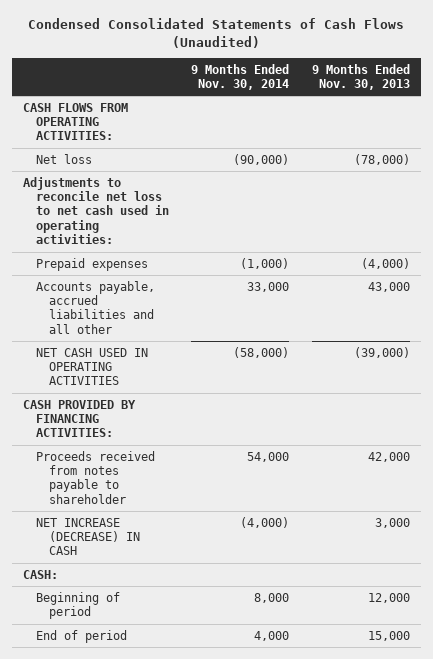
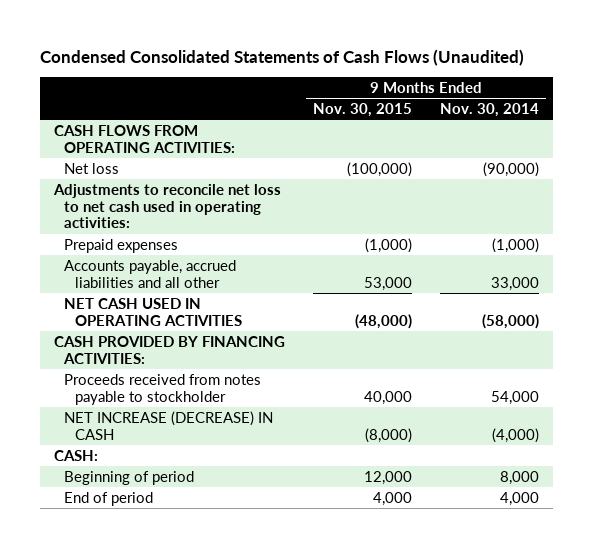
- | 9 Months Ended Nov. 30, 2014 | 9 Months Ended Nov. 30, 2013
+ | 9 Months Ended Nov. 30, 2015 | 9 Months Ended Nov. 30, 2014
- Proceeds received from notes payable to shareholder | 54,000 | 42,000
+ Proceeds received from notes payable to stockholder | 40,000 | 54,000

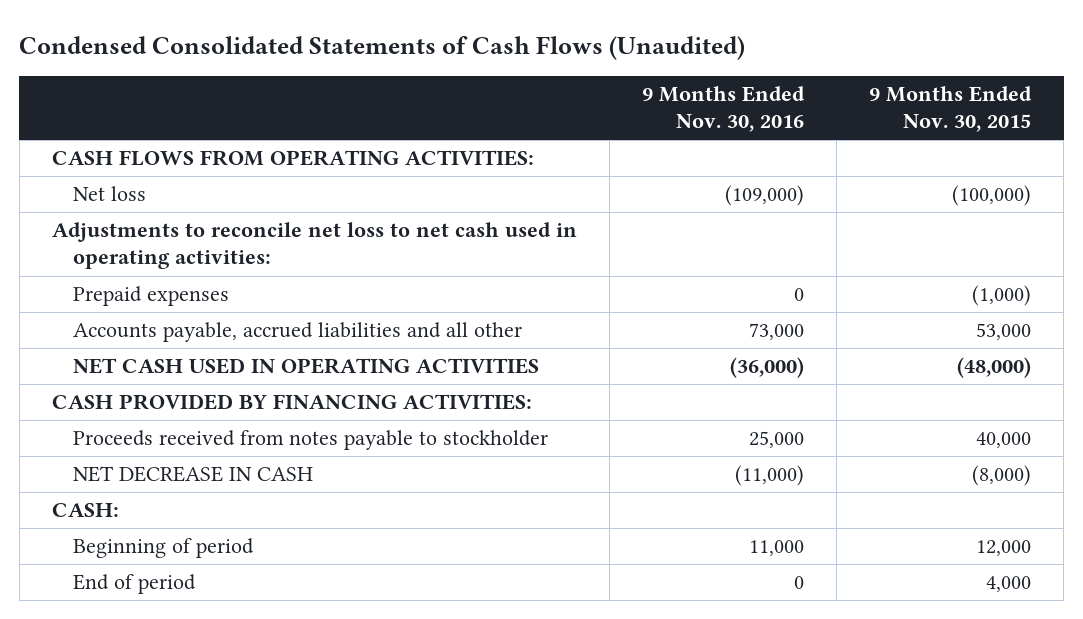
- | 9 Months Ended Nov. 30, 2015 | 9 Months Ended Nov. 30, 2014
+ | 9 Months Ended Nov. 30, 2016 | 9 Months Ended Nov. 30, 2015
- NET INCREASE (DECREASE) IN CASH | (8,000) | (4,000)
+ NET DECREASE IN CASH | (11,000) | (8,000)

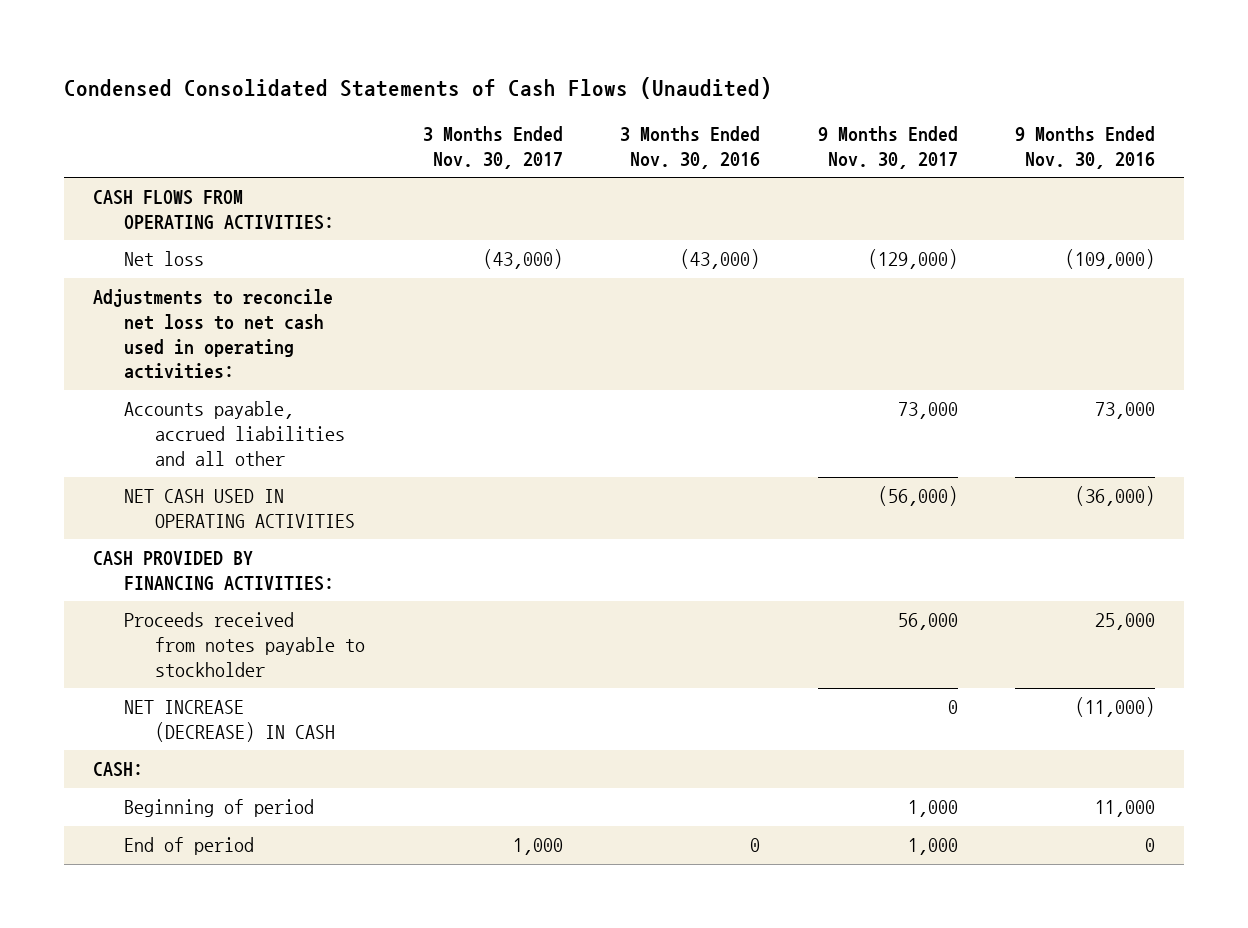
- | 9 Months Ended Nov. 30, 2016 | 9 Months Ended Nov. 30, 2015
+ | 3 Months Ended Nov. 30, 2017 | 3 Months Ended Nov. 30, 2016 | 9 Months Ended Nov. 30, 2017 | 9 Months Ended Nov. 30, 2016
- Prepaid expenses | 0 | (1,000)
- NET DECREASE IN CASH | (11,000) | (8,000)
+ NET INCREASE (DECREASE) IN CASH | | | 0 | (11,000)

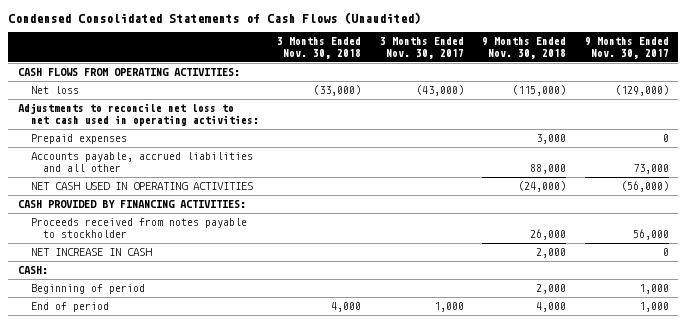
- | 3 Months Ended Nov. 30, 2017 | 3 Months Ended Nov. 30, 2016 | 9 Months Ended Nov. 30, 2017 | 9 Months Ended Nov. 30, 2016
+ | 3 Months Ended Nov. 30, 2018 | 3 Months Ended Nov. 30, 2017 | 9 Months Ended Nov. 30, 2018 | 9 Months Ended Nov. 30, 2017
+ Prepaid expenses | | | 3,000 | 0
- NET INCREASE (DECREASE) IN CASH | | | 0 | (11,000)
+ NET INCREASE IN CASH | | | 2,000 | 0

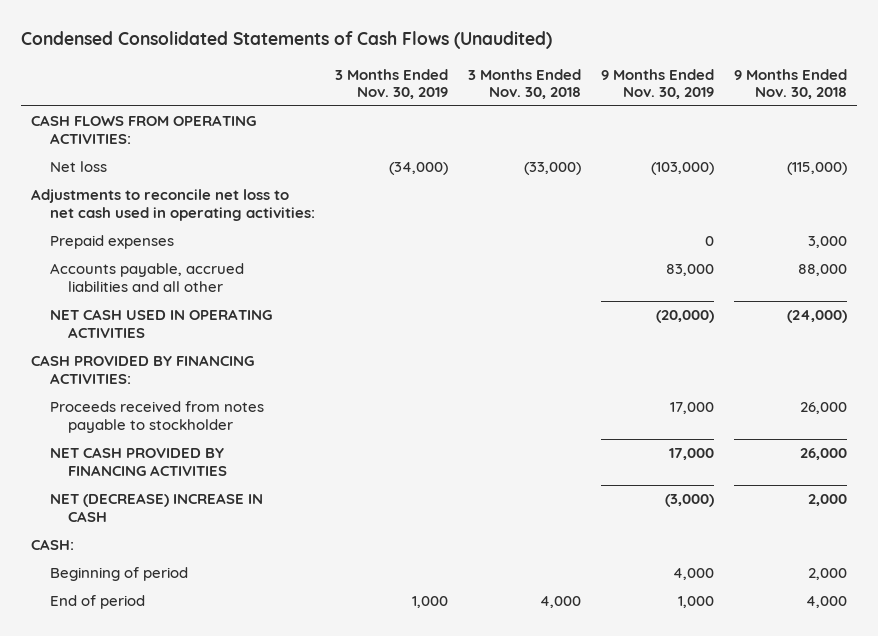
- | 3 Months Ended Nov. 30, 2018 | 3 Months Ended Nov. 30, 2017 | 9 Months Ended Nov. 30, 2018 | 9 Months Ended Nov. 30, 2017
+ | 3 Months Ended Nov. 30, 2019 | 3 Months Ended Nov. 30, 2018 | 9 Months Ended Nov. 30, 2019 | 9 Months Ended Nov. 30, 2018
- NET INCREASE IN CASH | | | 2,000 | 0
+ NET CASH PROVIDED BY FINANCING ACTIVITIES | | | 17,000 | 26,000
+ NET (DECREASE) INCREASE IN CASH | | | (3,000) | 2,000

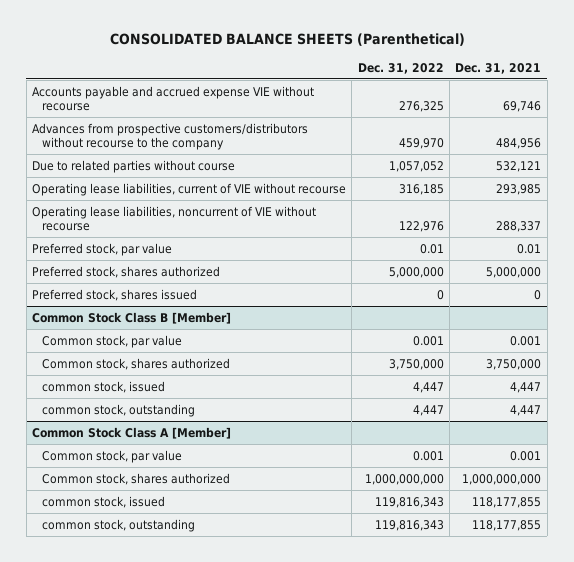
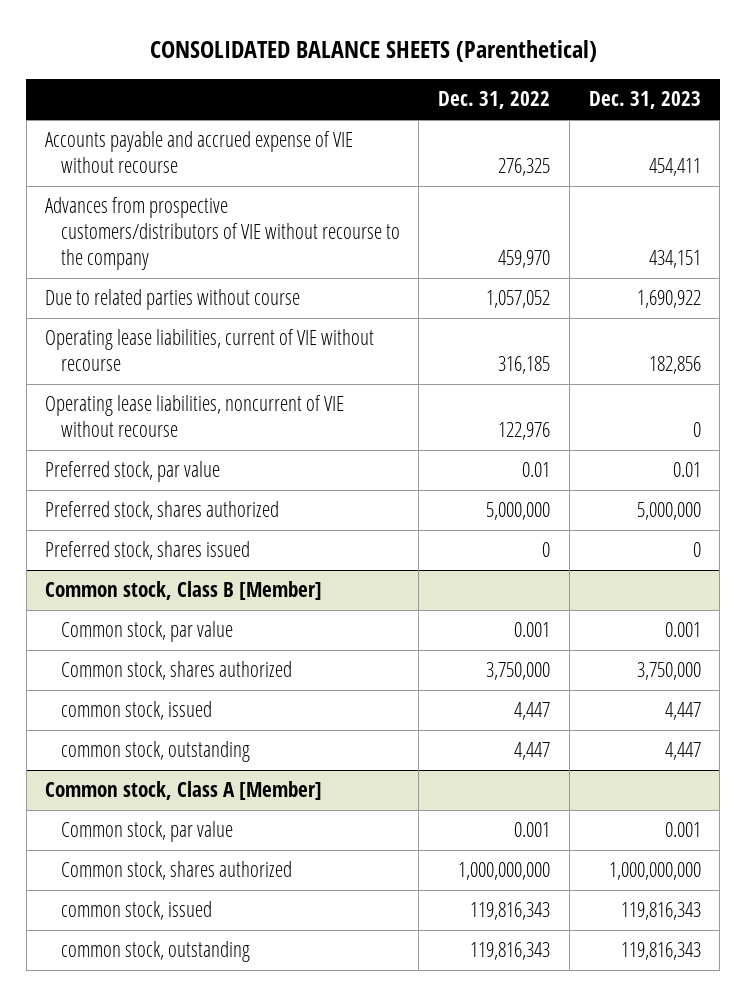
- | Dec. 31, 2022 | Dec. 31, 2021
+ | Dec. 31, 2022 | Dec. 31, 2023
- Accounts payable and accrued expense VIE without recourse | 276,325 | 69,746
- Advances from prospective customers/distributors without recourse to the company | 459,970 | 484,956
+ Accounts payable and accrued expense of VIE without recourse | 276,325 | 454,411
+ Advances from prospective customers/distributors of VIE without recourse to the company | 459,970 | 434,151
- Common Stock Class B [Member]
+ Common stock, Class B [Member]
- Common Stock Class A [Member]
+ Common stock, Class A [Member]

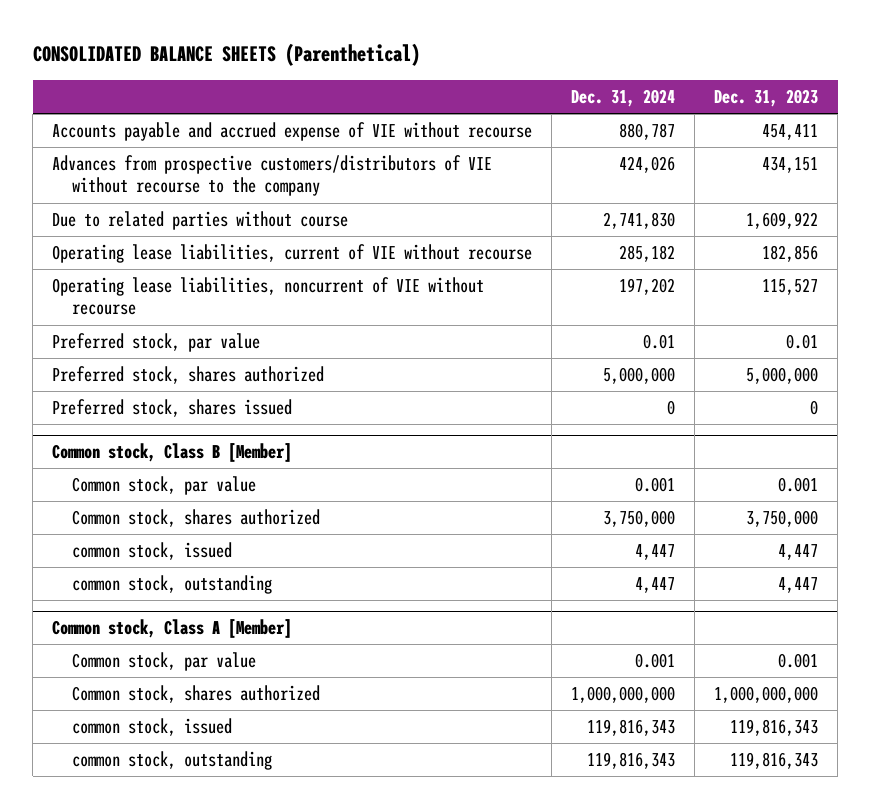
- | Dec. 31, 2022 | Dec. 31, 2023
+ | Dec. 31, 2024 | Dec. 31, 2023
- Due to related parties without course | 1,057,052 | 1,690,922
+ Due to related parties without course | 2,741,830 | 1,609,922
- Operating lease liabilities, noncurrent of VIE without recourse | 122,976 | 0
+ Operating lease liabilities, noncurrent of VIE without recourse | 197,202 | 115,527

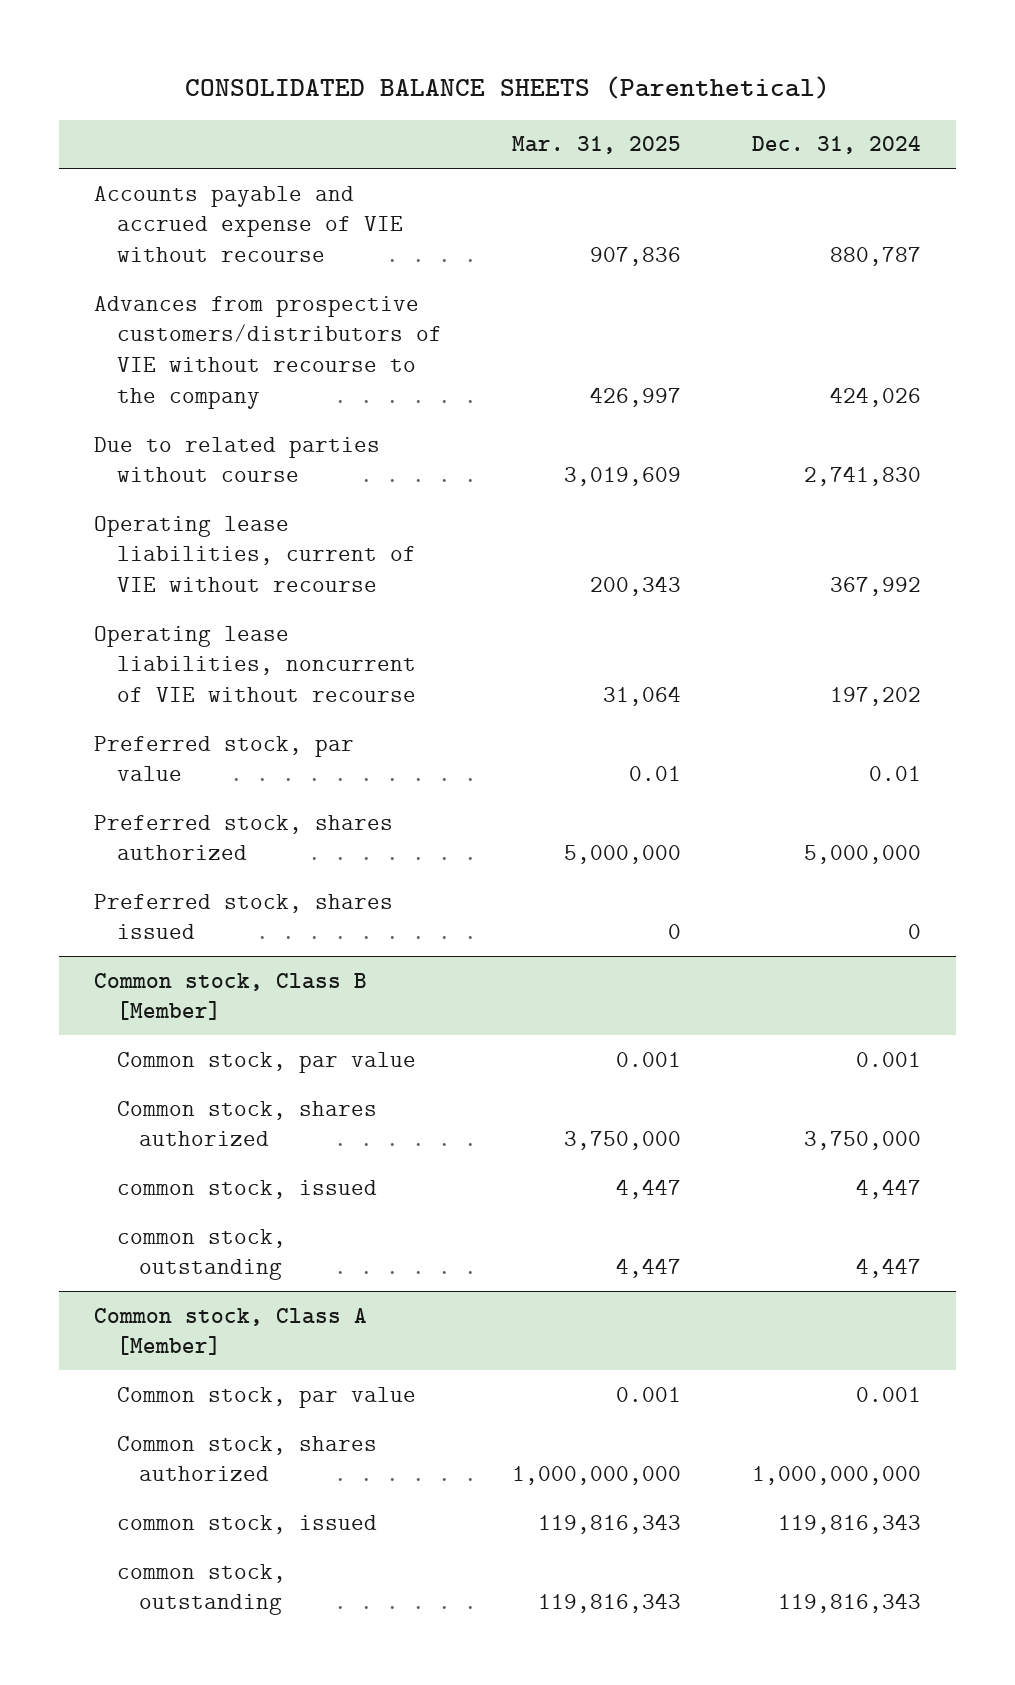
- | Dec. 31, 2024 | Dec. 31, 2023
+ | Mar. 31, 2025 | Dec. 31, 2024
- Operating lease liabilities, current of VIE without recourse | 285,182 | 182,856
+ Operating lease liabilities, current of VIE without recourse | 200,343 | 367,992

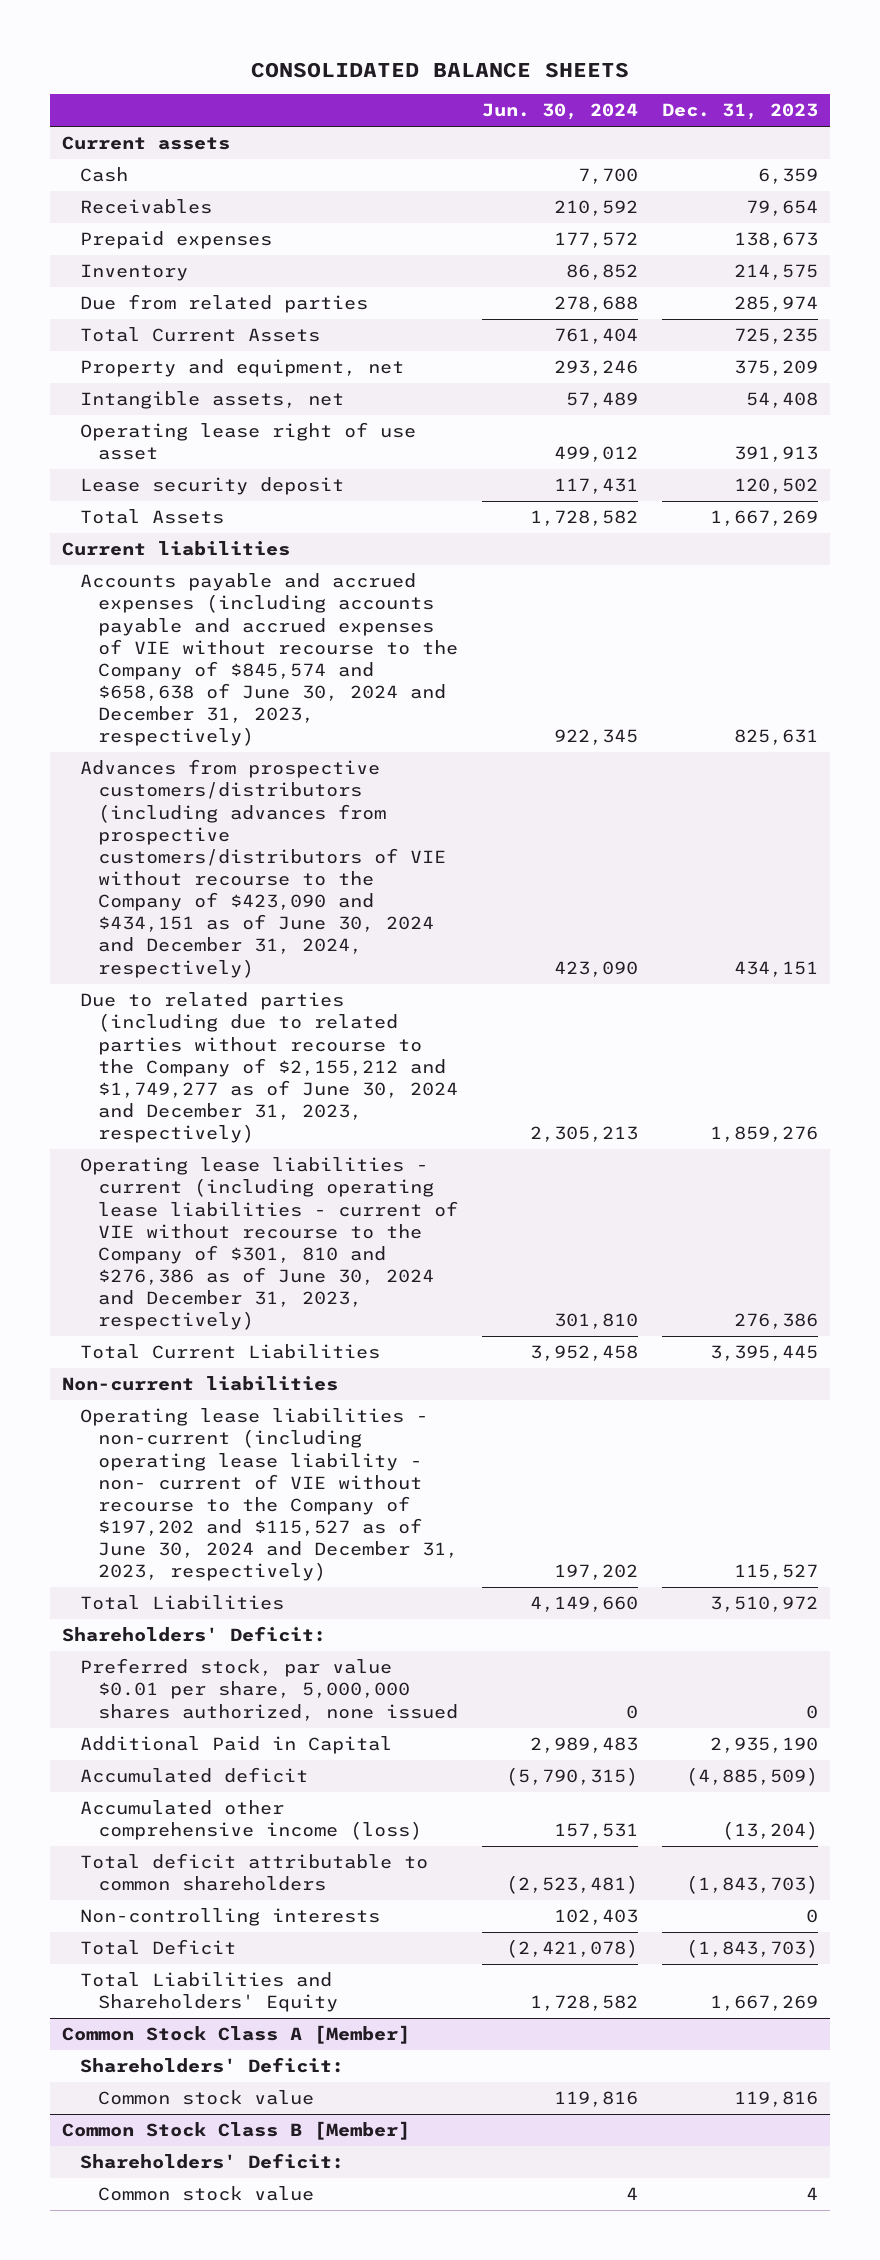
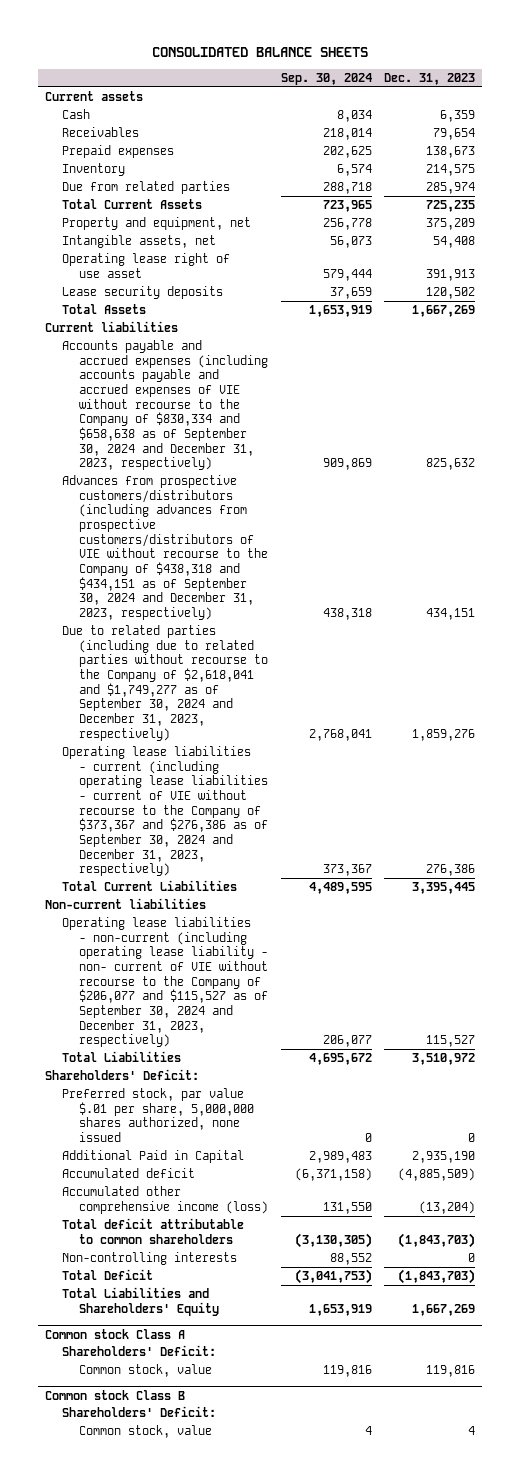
- | Jun. 30, 2024 | Dec. 31, 2023
+ | Sep. 30, 2024 | Dec. 31, 2023
- Lease security deposit | 117,431 | 120,502
+ Lease security deposits | 37,659 | 120,502
- Accounts payable and accrued expenses (including accounts payable and accrued expenses of VIE without recourse to the Company of $845,574 and $658,638 of June 30, 2024 and December 31, 2023, respectively) | 922,345 | 825,631
- Advances from prospective customers/distributors (including advances from prospective customers/distributors of VIE without recourse to the Company of $423,090 and $434,151 as of June 30, 2024 and December 31, 2024, respectively) | 423,090 | 434,151
- Due to related parties (including due to related parties without recourse to the Company of $2,155,212 and $1,749,277 as of June 30, 2024 and December 31, 2023, respectively) | 2,305,213 | 1,859,276
- Operating lease liabilities - current (including operating lease liabilities - current of VIE without recourse to the Company of $301, 810 and $276,386 as of June 30, 2024 and December 31, 2023, respectively) | 301,810 | 276,386
+ Accounts payable and accrued expenses (including accounts payable and accrued expenses of VIE without recourse to the Company of $830,334 and $658,638 as of September 30, 2024 and December 31, 2023, respectively) | 909,869 | 825,632
+ Advances from prospective customers/distributors (including advances from prospective customers/distributors of VIE without recourse to the Company of $438,318 and $434,151 as of September 30, 2024 and December 31, 2023, respectively) | 438,318 | 434,151
+ Due to related parties (including due to related parties without recourse to the Company of $2,618,041 and $1,749,277 as of September 30, 2024 and December 31, 2023, respectively) | 2,768,041 | 1,859,276
+ Operating lease liabilities - current (including operating lease liabilities - current of VIE without recourse to the Company of $373,367 and $276,386 as of September 30, 2024 and December 31, 2023, respectively) | 373,367 | 276,386
- Operating lease liabilities - non-current (including operating lease liability - non- current of VIE without recourse to the Company of $197,202 and $115,527 as of June 30, 2024 and December 31, 2023, respectively) | 197,202 | 115,527
+ Operating lease liabilities - non-current (including operating lease liability - non- current of VIE without recourse to the Company of $206,077 and $115,527 as of September 30, 2024 and December 31, 2023, respectively) | 206,077 | 115,527
- Preferred stock, par value $0.01 per share, 5,000,000 shares authorized, none issued | 0 | 0
+ Preferred stock, par value $.01 per share, 5,000,000 shares authorized, none issued | 0 | 0
- Common Stock Class A [Member]
+ Common stock Class A
- Common stock value | 119,816 | 119,816
- Common Stock Class B [Member]
+ Common stock, value | 119,816 | 119,816
+ Common stock Class B
- Common stock value | 4 | 4
+ Common stock, value | 4 | 4

